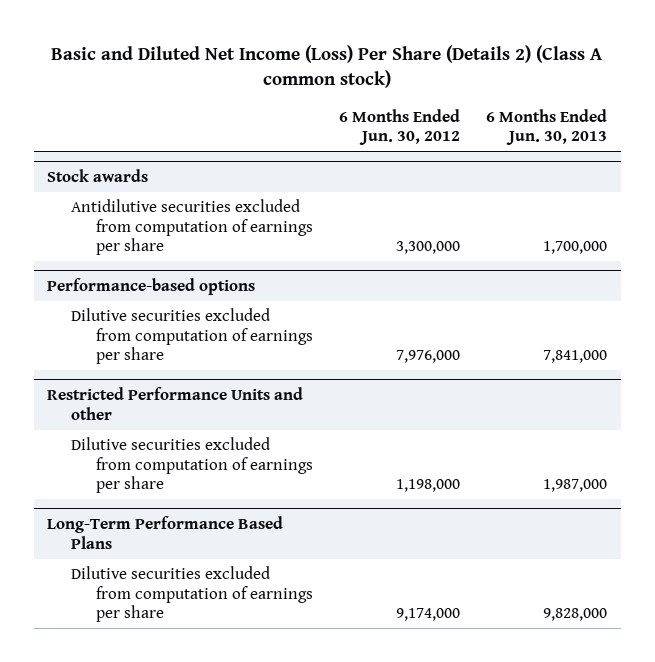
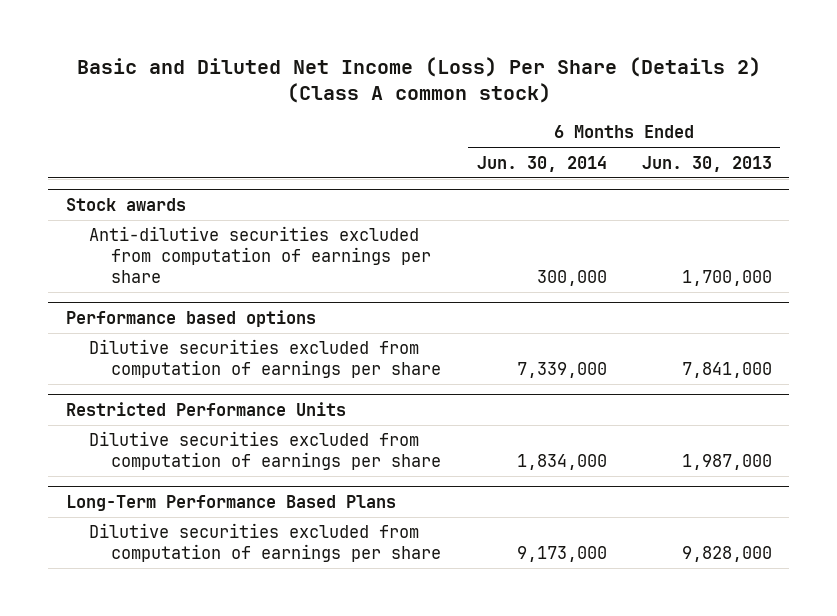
- | 6 Months Ended Jun. 30, 2012 | 6 Months Ended Jun. 30, 2013
+ | 6 Months Ended Jun. 30, 2014 | 6 Months Ended Jun. 30, 2013
@ Stock awards
- Antidilutive securities excluded from computation of earnings per share | 3,300,000 | 1,700,000
- Performance-based options
@ Stock awards
+ Anti-dilutive securities excluded from computation of earnings per share | 300,000 | 1,700,000
+ Performance based options
- Restricted Performance Units and other
+ Restricted Performance Units

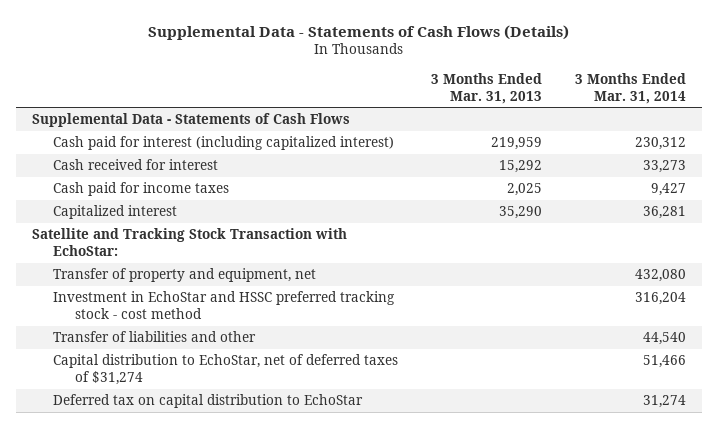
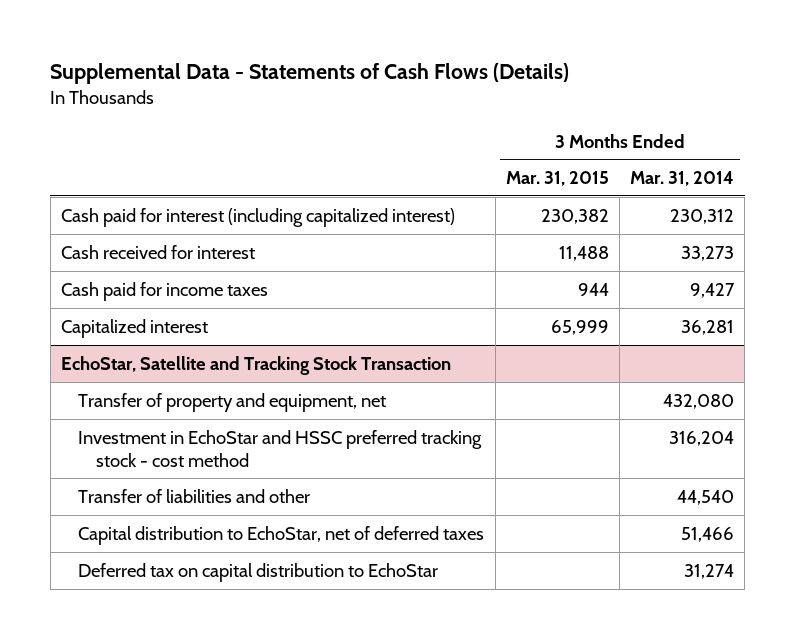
- | 3 Months Ended Mar. 31, 2013 | 3 Months Ended Mar. 31, 2014
+ | 3 Months Ended Mar. 31, 2015 | 3 Months Ended Mar. 31, 2014
- Supplemental Data - Statements of Cash Flows
- Satellite and Tracking Stock Transaction with EchoStar:
+ EchoStar, Satellite and Tracking Stock Transaction
- Capital distribution to EchoStar, net of deferred taxes of $31,274 | | 51,466
+ Capital distribution to EchoStar, net of deferred taxes | | 51,466

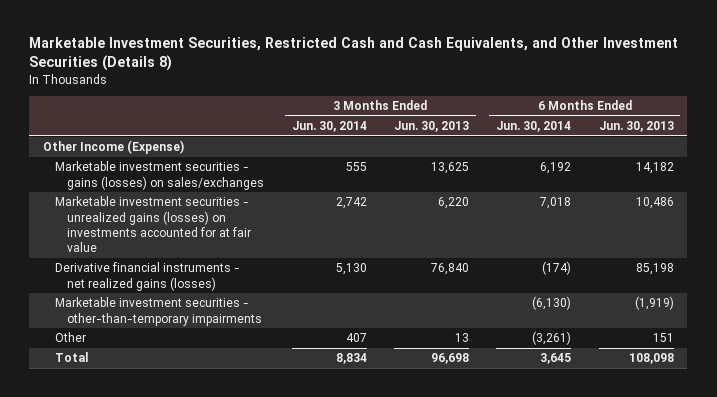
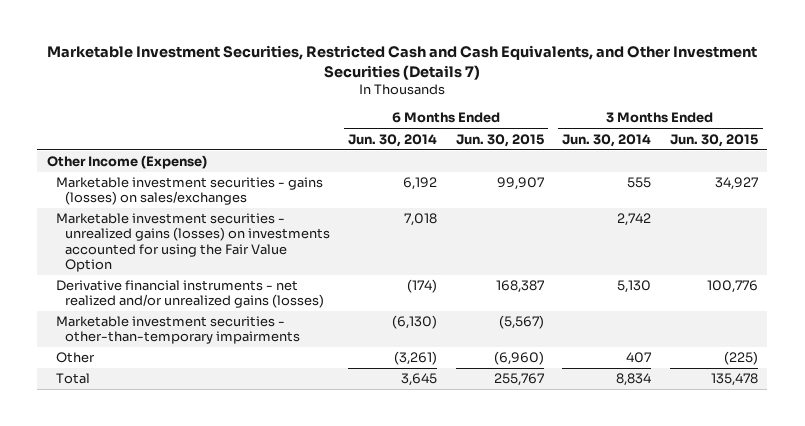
- Marketable Investment Securities, Restricted Cash and Cash Equivalents, and Other Investment Securities (Details 8)
+ Marketable Investment Securities, Restricted Cash and Cash Equivalents, and Other Investment Securities (Details 7)
- | 3 Months Ended Jun. 30, 2014 | 3 Months Ended Jun. 30, 2013 | 6 Months Ended Jun. 30, 2014 | 6 Months Ended Jun. 30, 2013
+ | 6 Months Ended Jun. 30, 2014 | 6 Months Ended Jun. 30, 2015 | 3 Months Ended Jun. 30, 2014 | 3 Months Ended Jun. 30, 2015
- Marketable investment securities - unrealized gains (losses) on investments accounted for at fair value | 2,742 | 6,220 | 7,018 | 10,486
- Derivative financial instruments - net realized gains (losses) | 5,130 | 76,840 | (174) | 85,198
+ Marketable investment securities - unrealized gains (losses) on investments accounted for using the Fair Value Option | 7,018 | | 2,742 |
+ Derivative financial instruments - net realized and/or unrealized gains (losses) | (174) | 168,387 | 5,130 | 100,776

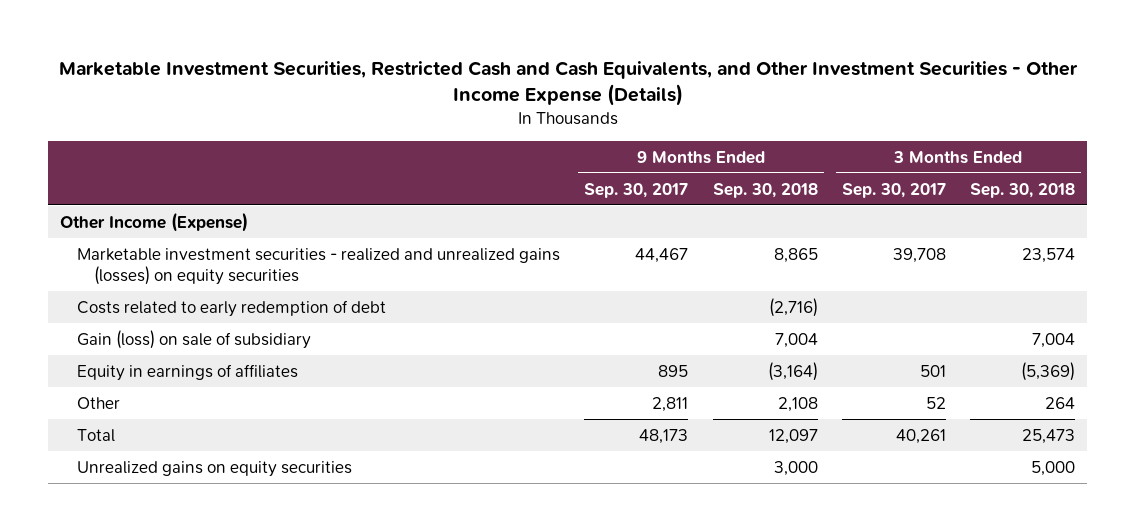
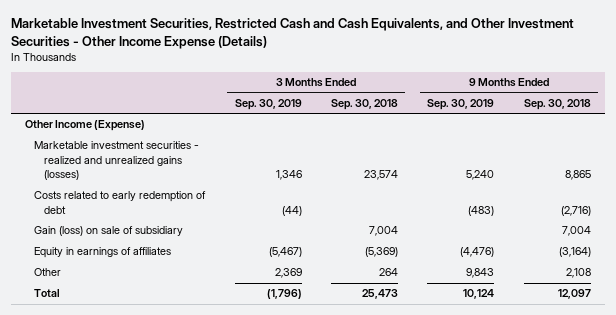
- | 9 Months Ended Sep. 30, 2017 | 9 Months Ended Sep. 30, 2018 | 3 Months Ended Sep. 30, 2017 | 3 Months Ended Sep. 30, 2018
+ | 3 Months Ended Sep. 30, 2019 | 3 Months Ended Sep. 30, 2018 | 9 Months Ended Sep. 30, 2019 | 9 Months Ended Sep. 30, 2018
- Marketable investment securities - realized and unrealized gains (losses) on equity securities | 44,467 | 8,865 | 39,708 | 23,574
+ Marketable investment securities - realized and unrealized gains (losses) | 1,346 | 23,574 | 5,240 | 8,865
- Unrealized gains on equity securities | | 3,000 | | 5,000

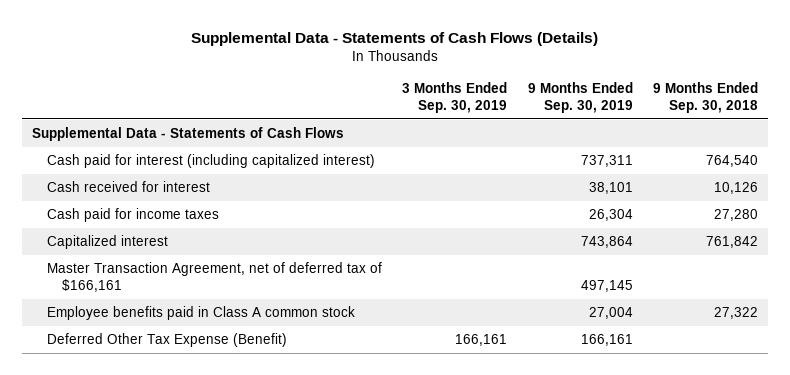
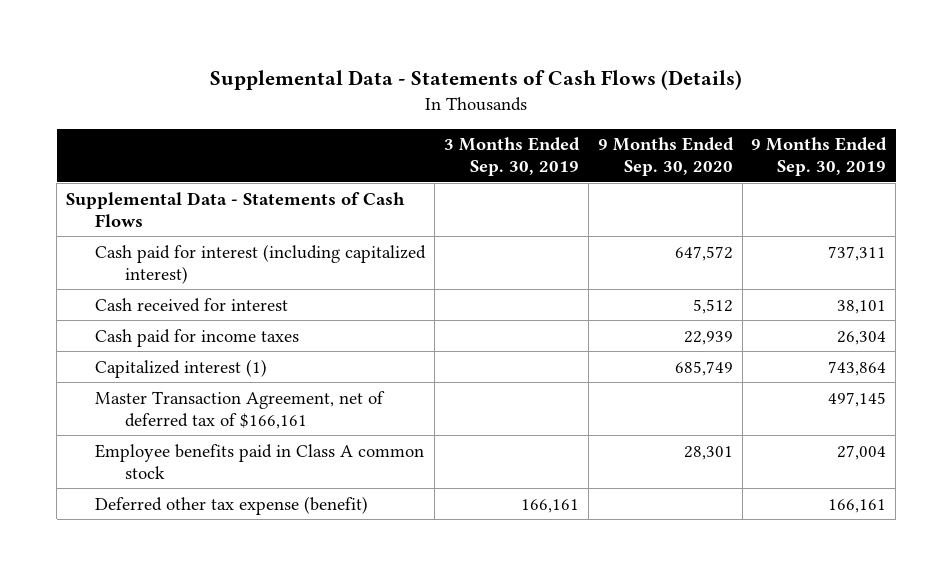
- | 3 Months Ended Sep. 30, 2019 | 9 Months Ended Sep. 30, 2019 | 9 Months Ended Sep. 30, 2018
+ | 3 Months Ended Sep. 30, 2019 | 9 Months Ended Sep. 30, 2020 | 9 Months Ended Sep. 30, 2019
- Capitalized interest | | 743,864 | 761,842
+ Capitalized interest (1) | | 685,749 | 743,864
- Deferred Other Tax Expense (Benefit) | 166,161 | 166,161 |
+ Deferred other tax expense (benefit) | 166,161 | | 166,161

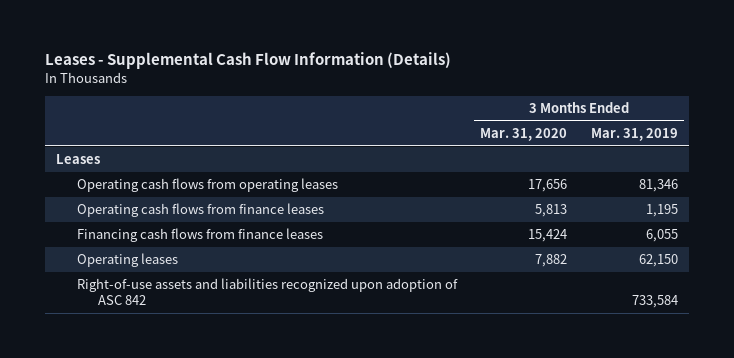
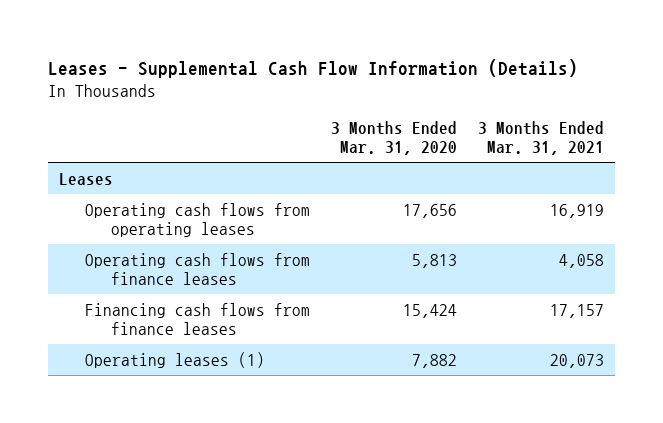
- | 3 Months Ended Mar. 31, 2020 | 3 Months Ended Mar. 31, 2019
+ | 3 Months Ended Mar. 31, 2020 | 3 Months Ended Mar. 31, 2021
- Operating leases | 7,882 | 62,150
- Right-of-use assets and liabilities recognized upon adoption of ASC 842 | | 733,584
+ Operating leases (1) | 7,882 | 20,073

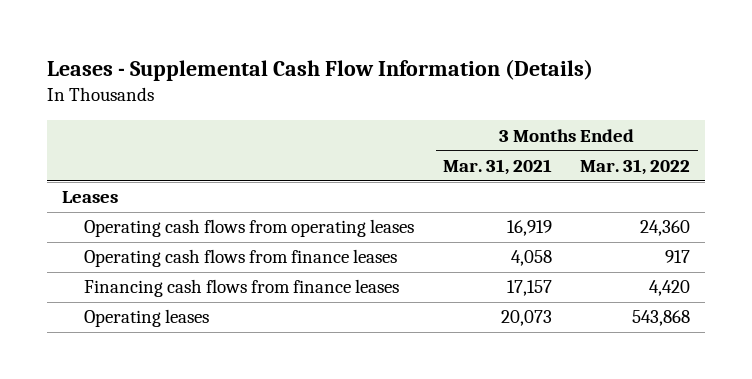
- | 3 Months Ended Mar. 31, 2020 | 3 Months Ended Mar. 31, 2021
+ | 3 Months Ended Mar. 31, 2021 | 3 Months Ended Mar. 31, 2022
- Operating leases (1) | 7,882 | 20,073
+ Operating leases | 20,073 | 543,868

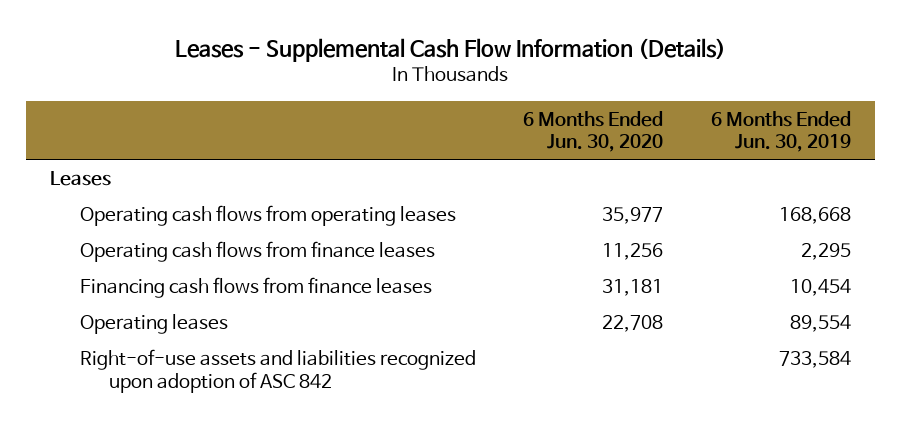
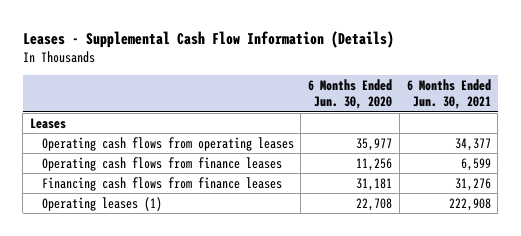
- | 6 Months Ended Jun. 30, 2020 | 6 Months Ended Jun. 30, 2019
+ | 6 Months Ended Jun. 30, 2020 | 6 Months Ended Jun. 30, 2021
- Operating leases | 22,708 | 89,554
- Right-of-use assets and liabilities recognized upon adoption of ASC 842 | | 733,584
+ Operating leases (1) | 22,708 | 222,908

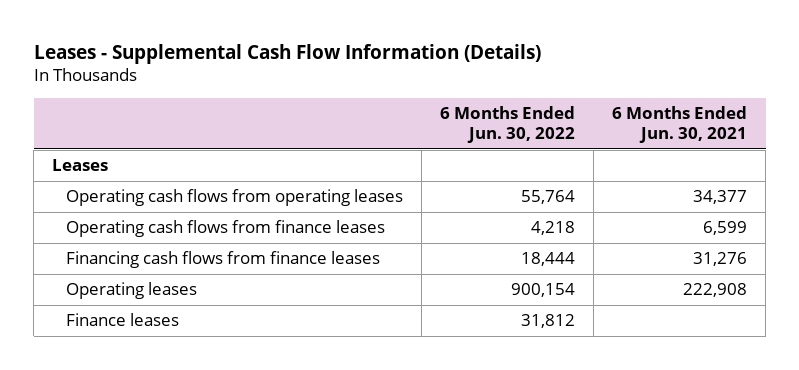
- | 6 Months Ended Jun. 30, 2020 | 6 Months Ended Jun. 30, 2021
+ | 6 Months Ended Jun. 30, 2022 | 6 Months Ended Jun. 30, 2021
- Operating leases (1) | 22,708 | 222,908
+ Operating leases | 900,154 | 222,908
+ Finance leases | 31,812 |

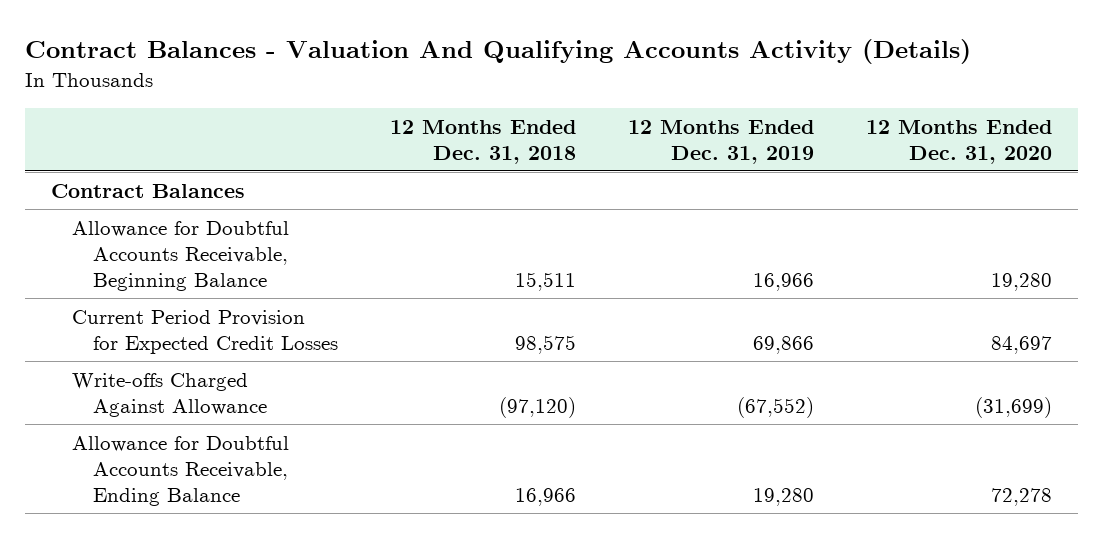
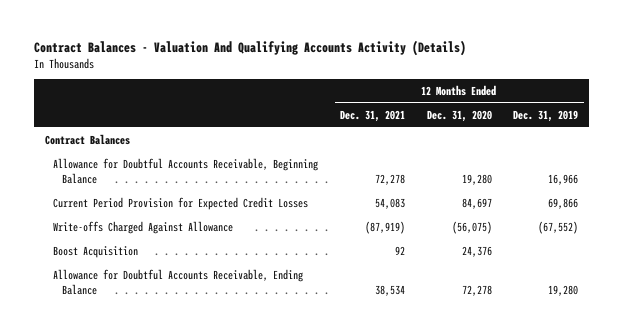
- | 12 Months Ended Dec. 31, 2018 | 12 Months Ended Dec. 31, 2019 | 12 Months Ended Dec. 31, 2020
+ | 12 Months Ended Dec. 31, 2021 | 12 Months Ended Dec. 31, 2020 | 12 Months Ended Dec. 31, 2019
- Write-offs Charged Against Allowance | (97,120) | (67,552) | (31,699)
+ Write-offs Charged Against Allowance | (87,919) | (56,075) | (67,552)
+ Boost Acquisition | 92 | 24,376 |

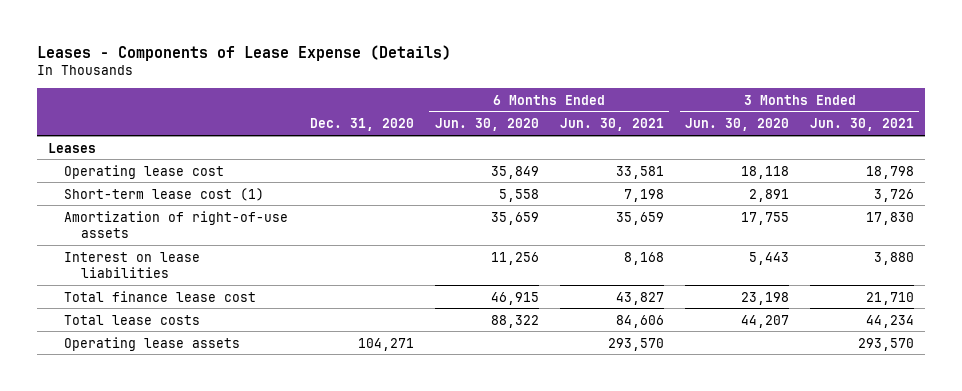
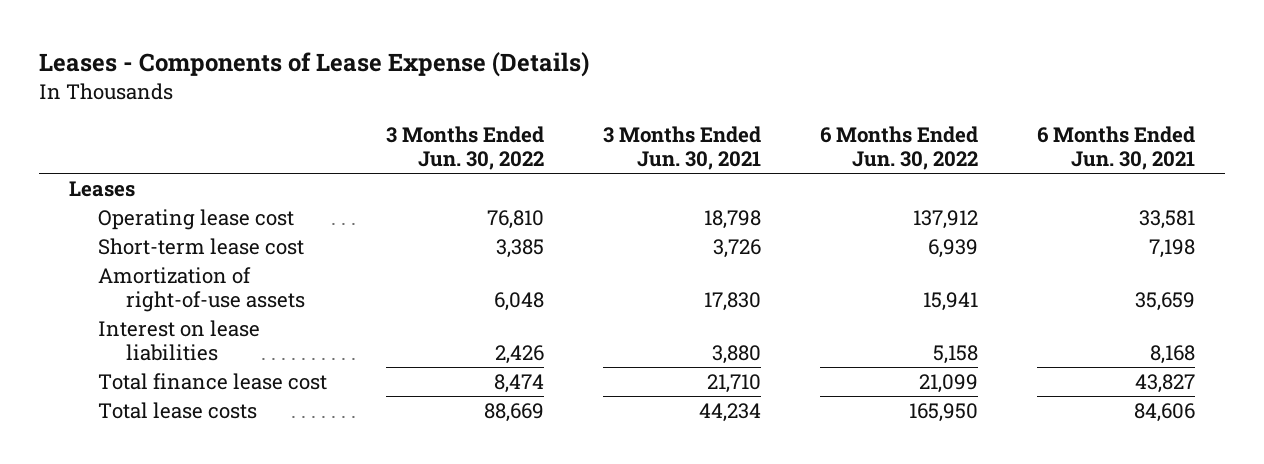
- | Dec. 31, 2020 | 6 Months Ended Jun. 30, 2020 | 6 Months Ended Jun. 30, 2021 | 3 Months Ended Jun. 30, 2020 | 3 Months Ended Jun. 30, 2021
+ | 3 Months Ended Jun. 30, 2022 | 3 Months Ended Jun. 30, 2021 | 6 Months Ended Jun. 30, 2022 | 6 Months Ended Jun. 30, 2021
- Short-term lease cost (1) | | 5,558 | 7,198 | 2,891 | 3,726
+ Short-term lease cost | 3,385 | 3,726 | 6,939 | 7,198
- Operating lease assets | 104,271 | | 293,570 | | 293,570

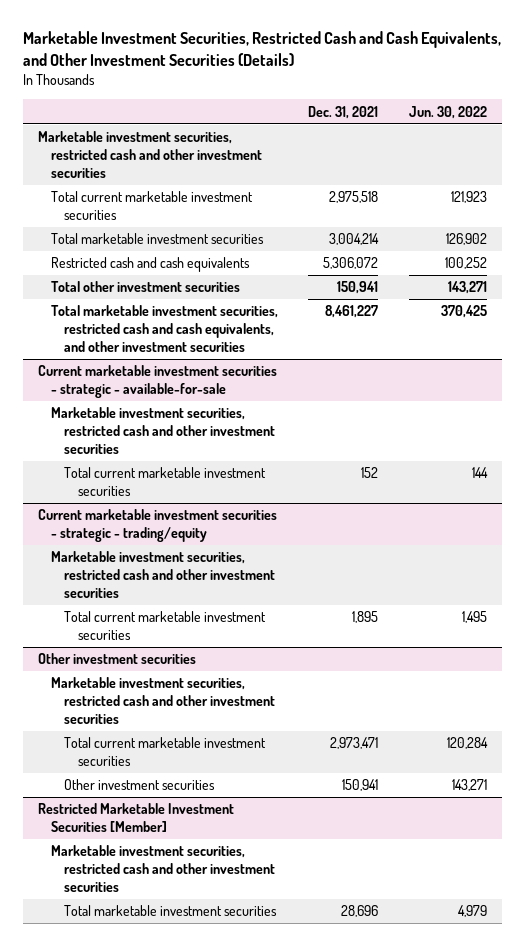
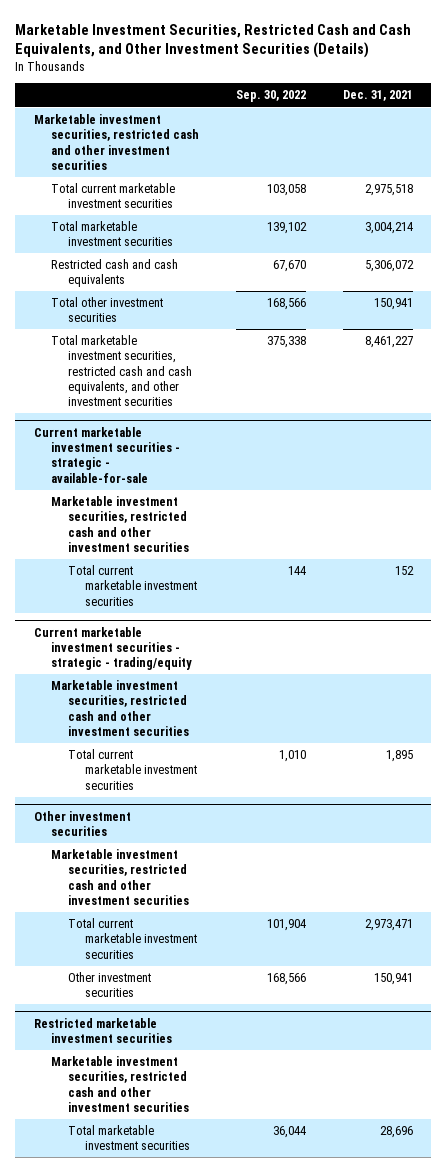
- | Dec. 31, 2021 | Jun. 30, 2022
+ | Sep. 30, 2022 | Dec. 31, 2021
- Restricted Marketable Investment Securities [Member]
+ Restricted marketable investment securities

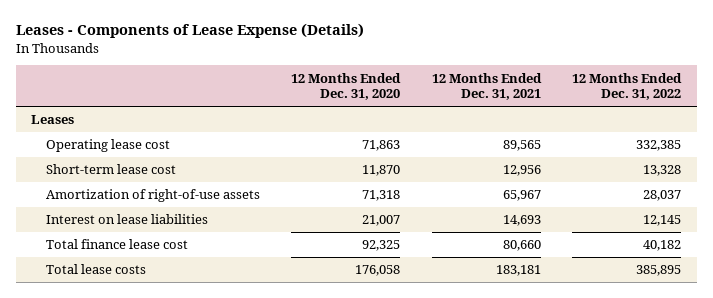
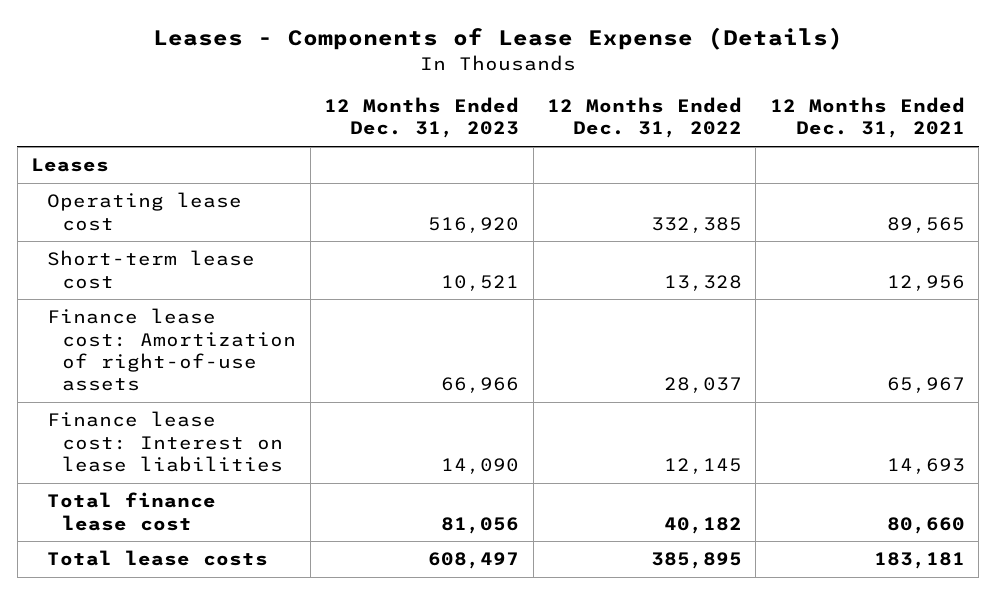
- | 12 Months Ended Dec. 31, 2020 | 12 Months Ended Dec. 31, 2021 | 12 Months Ended Dec. 31, 2022
+ | 12 Months Ended Dec. 31, 2023 | 12 Months Ended Dec. 31, 2022 | 12 Months Ended Dec. 31, 2021
- Amortization of right-of-use assets | 71,318 | 65,967 | 28,037
- Interest on lease liabilities | 21,007 | 14,693 | 12,145
+ Finance lease cost: Amortization of right-of-use assets | 66,966 | 28,037 | 65,967
+ Finance lease cost: Interest on lease liabilities | 14,090 | 12,145 | 14,693

